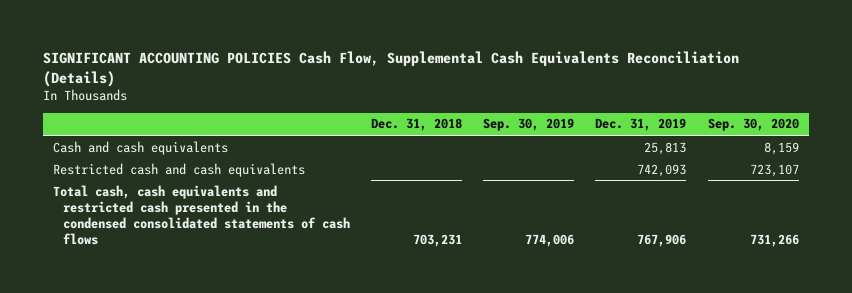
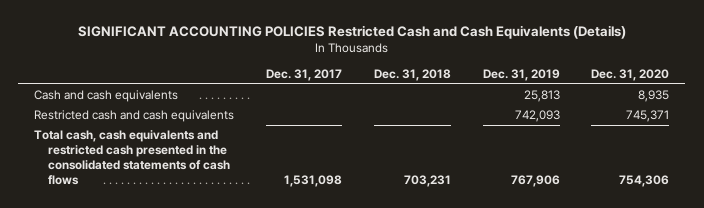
- SIGNIFICANT ACCOUNTING POLICIES Cash Flow, Supplemental Cash Equivalents Reconciliation (Details)
+ SIGNIFICANT ACCOUNTING POLICIES Restricted Cash and Cash Equivalents (Details)
- | Dec. 31, 2018 | Sep. 30, 2019 | Dec. 31, 2019 | Sep. 30, 2020
+ | Dec. 31, 2017 | Dec. 31, 2018 | Dec. 31, 2019 | Dec. 31, 2020
- Total cash, cash equivalents and restricted cash presented in the condensed consolidated statements of cash flows | 703,231 | 774,006 | 767,906 | 731,266
+ Total cash, cash equivalents and restricted cash presented in the consolidated statements of cash flows | 1,531,098 | 703,231 | 767,906 | 754,306

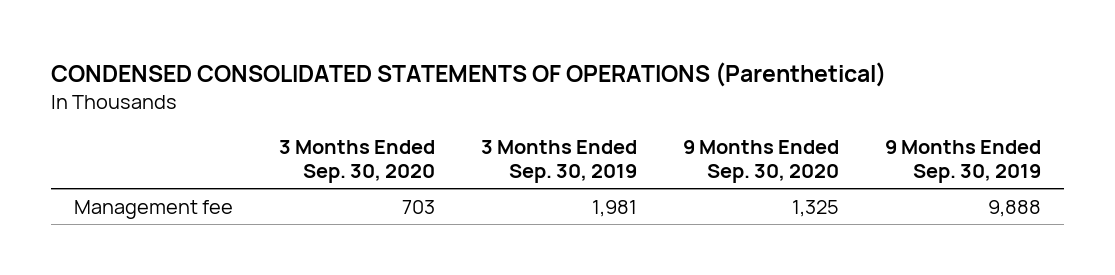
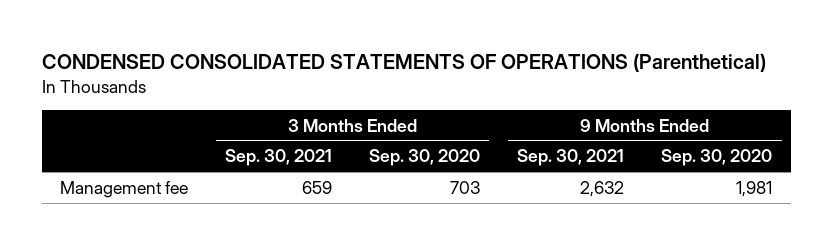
- | 3 Months Ended Sep. 30, 2020 | 3 Months Ended Sep. 30, 2019 | 9 Months Ended Sep. 30, 2020 | 9 Months Ended Sep. 30, 2019
+ | 3 Months Ended Sep. 30, 2021 | 3 Months Ended Sep. 30, 2020 | 9 Months Ended Sep. 30, 2021 | 9 Months Ended Sep. 30, 2020
- Management fee | 703 | 1,981 | 1,325 | 9,888
+ Management fee | 659 | 703 | 2,632 | 1,981

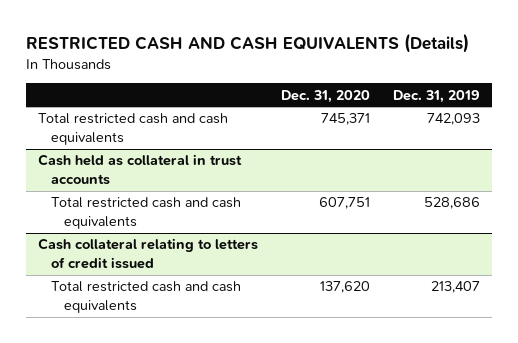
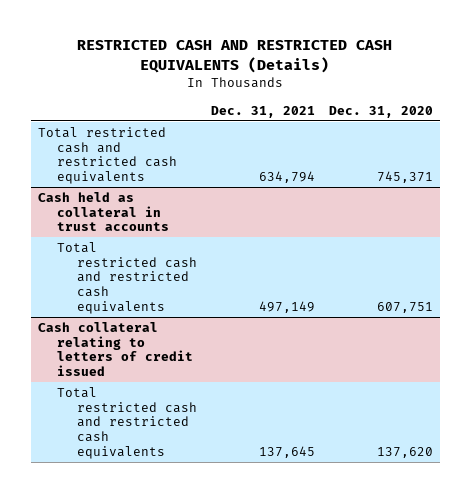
- RESTRICTED CASH AND CASH EQUIVALENTS (Details)
+ RESTRICTED CASH AND RESTRICTED CASH EQUIVALENTS (Details)
- | Dec. 31, 2020 | Dec. 31, 2019
+ | Dec. 31, 2021 | Dec. 31, 2020
- Total restricted cash and cash equivalents | 745,371 | 742,093
+ Total restricted cash and restricted cash equivalents | 634,794 | 745,371
@ Cash held as collateral in trust accounts
- Total restricted cash and cash equivalents | 607,751 | 528,686
+ Total restricted cash and restricted cash equivalents | 497,149 | 607,751
@ Cash collateral relating to letters of credit issued
- Total restricted cash and cash equivalents | 137,620 | 213,407
+ Total restricted cash and restricted cash equivalents | 137,645 | 137,620

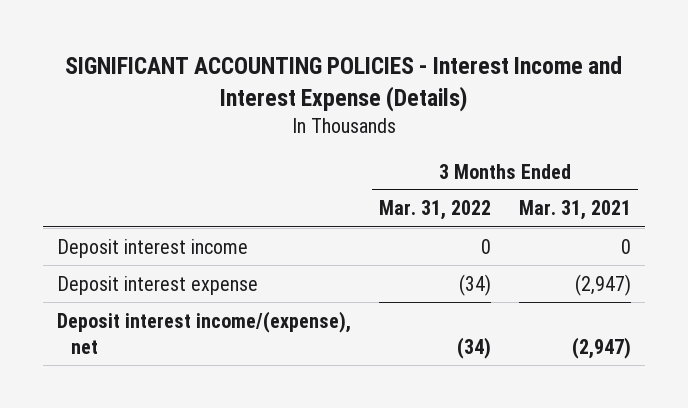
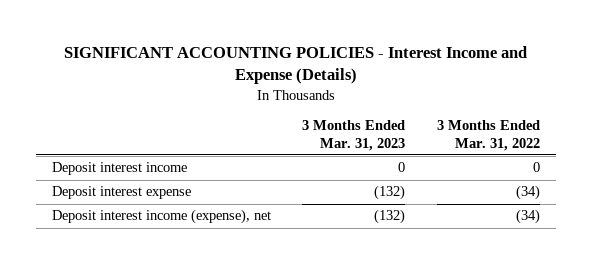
- SIGNIFICANT ACCOUNTING POLICIES - Interest Income and Interest Expense (Details)
+ SIGNIFICANT ACCOUNTING POLICIES - Interest Income and Expense (Details)
- | 3 Months Ended Mar. 31, 2022 | 3 Months Ended Mar. 31, 2021
+ | 3 Months Ended Mar. 31, 2023 | 3 Months Ended Mar. 31, 2022
- Deposit interest income/(expense), net | (34) | (2,947)
+ Deposit interest income (expense), net | (132) | (34)

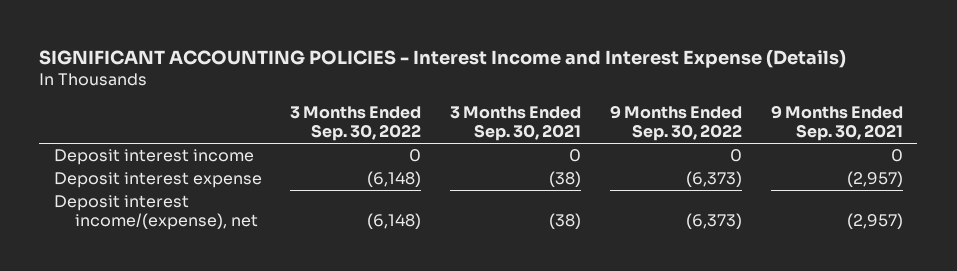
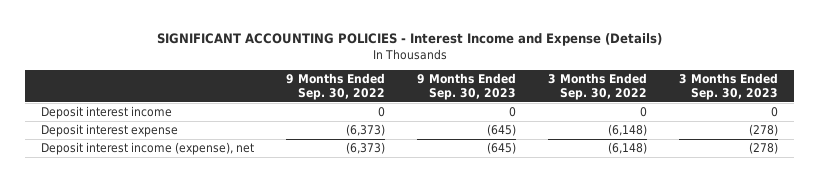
- SIGNIFICANT ACCOUNTING POLICIES - Interest Income and Interest Expense (Details)
+ SIGNIFICANT ACCOUNTING POLICIES - Interest Income and Expense (Details)
- | 3 Months Ended Sep. 30, 2022 | 3 Months Ended Sep. 30, 2021 | 9 Months Ended Sep. 30, 2022 | 9 Months Ended Sep. 30, 2021
+ | 9 Months Ended Sep. 30, 2022 | 9 Months Ended Sep. 30, 2023 | 3 Months Ended Sep. 30, 2022 | 3 Months Ended Sep. 30, 2023
- Deposit interest income/(expense), net | (6,148) | (38) | (6,373) | (2,957)
+ Deposit interest income (expense), net | (6,373) | (645) | (6,148) | (278)

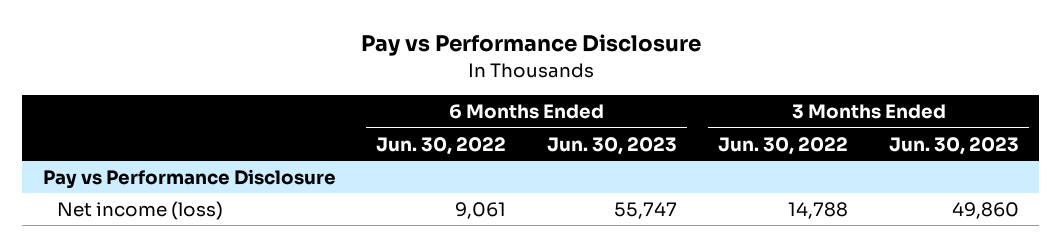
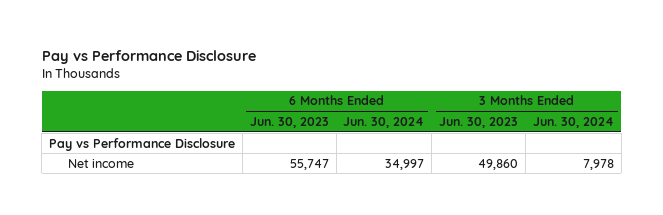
- | 6 Months Ended Jun. 30, 2022 | 6 Months Ended Jun. 30, 2023 | 3 Months Ended Jun. 30, 2022 | 3 Months Ended Jun. 30, 2023
+ | 6 Months Ended Jun. 30, 2023 | 6 Months Ended Jun. 30, 2024 | 3 Months Ended Jun. 30, 2023 | 3 Months Ended Jun. 30, 2024
- Net income (loss) | 9,061 | 55,747 | 14,788 | 49,860
+ Net income | 55,747 | 34,997 | 49,860 | 7,978

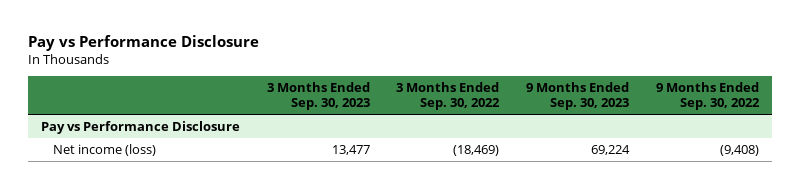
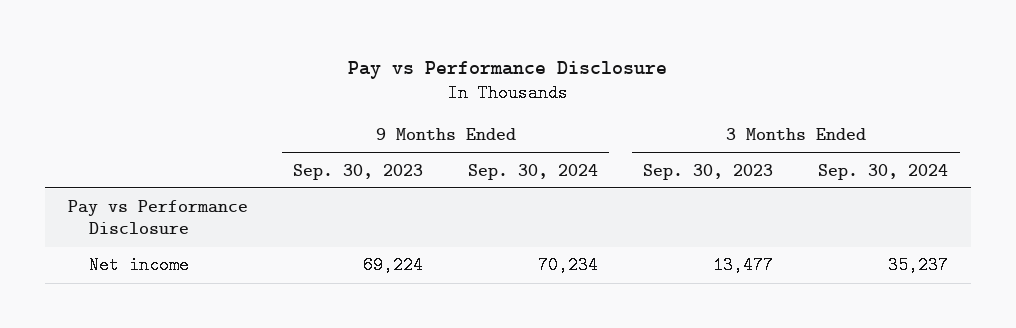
- | 3 Months Ended Sep. 30, 2023 | 3 Months Ended Sep. 30, 2022 | 9 Months Ended Sep. 30, 2023 | 9 Months Ended Sep. 30, 2022
+ | 9 Months Ended Sep. 30, 2023 | 9 Months Ended Sep. 30, 2024 | 3 Months Ended Sep. 30, 2023 | 3 Months Ended Sep. 30, 2024
- Net income (loss) | 13,477 | (18,469) | 69,224 | (9,408)
+ Net income | 69,224 | 70,234 | 13,477 | 35,237

